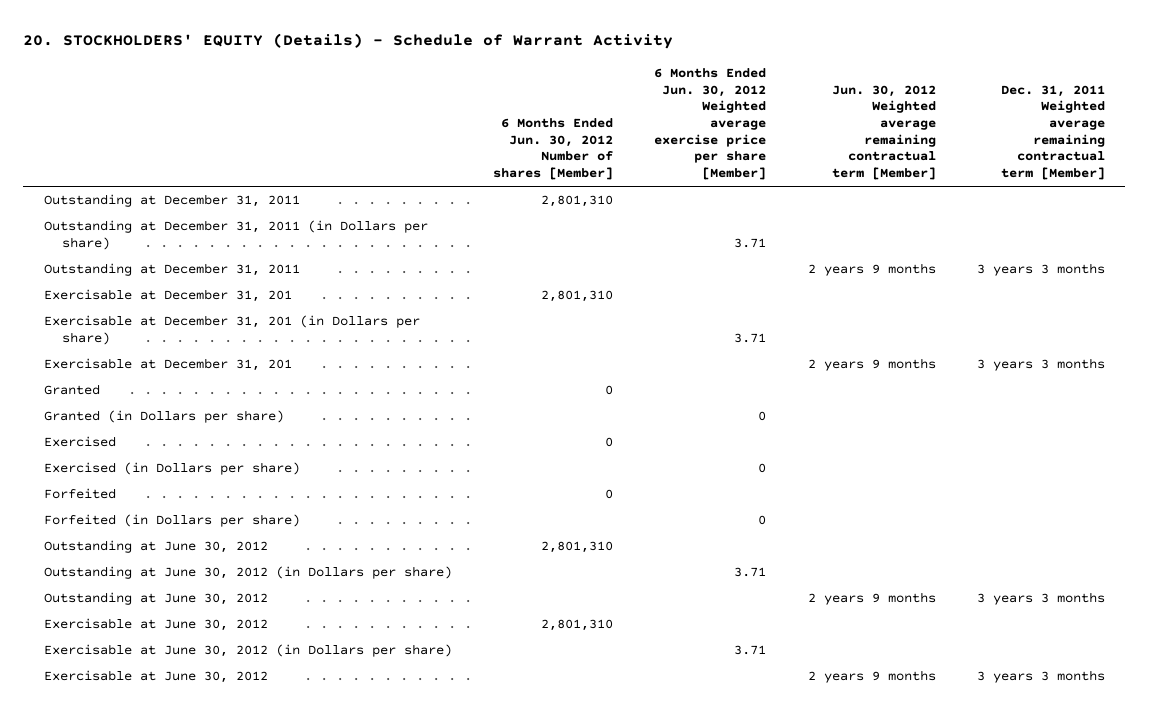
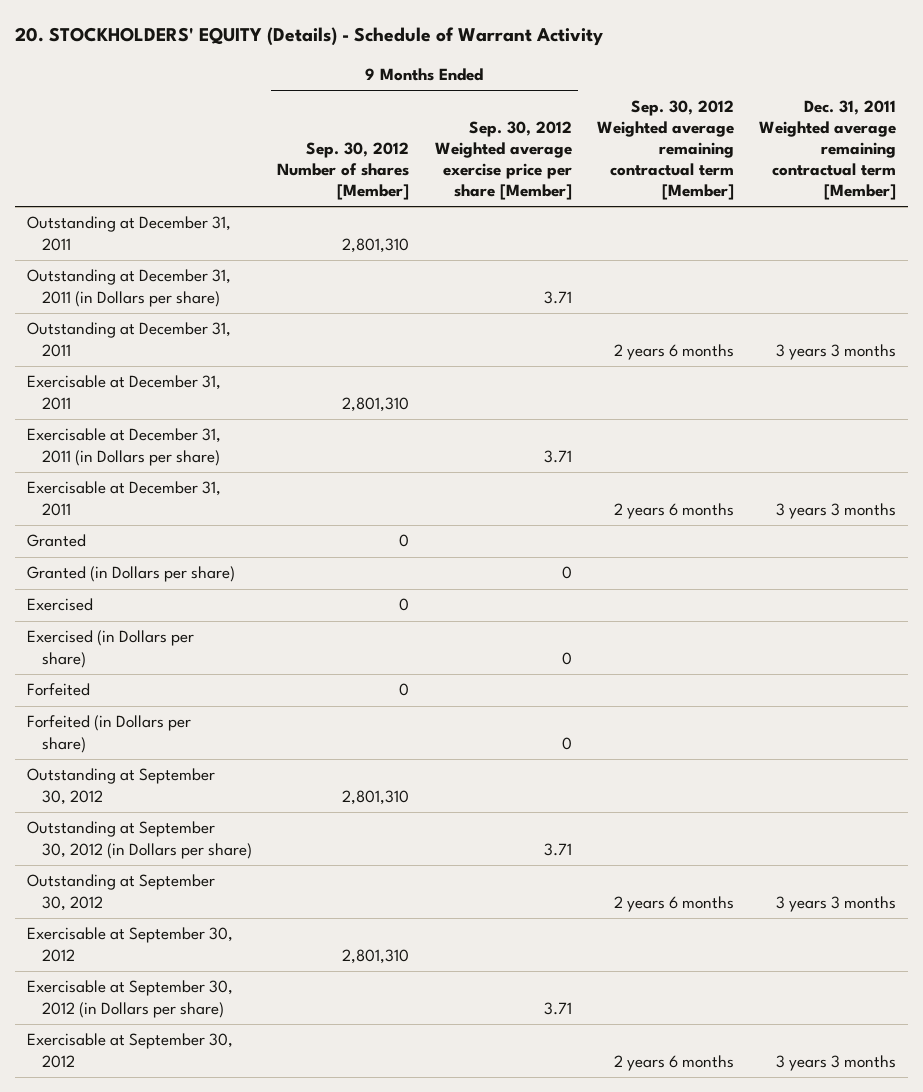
- | 6 Months Ended Jun. 30, 2012 Number of shares [Member] | 6 Months Ended Jun. 30, 2012 Weighted average exercise price per share [Member] | Jun. 30, 2012 Weighted average remaining contractual term [Member] | Dec. 31, 2011 Weighted average remaining contractual term [Member]
+ | 9 Months Ended Sep. 30, 2012 Number of shares [Member] | 9 Months Ended Sep. 30, 2012 Weighted average exercise price per share [Member] | Sep. 30, 2012 Weighted average remaining contractual term [Member] | Dec. 31, 2011 Weighted average remaining contractual term [Member]
- Exercisable at December 31, 201 | 2,801,310 | | |
- Exercisable at December 31, 201 (in Dollars per share) | | 3.71 | |
- Exercisable at December 31, 201 | | | 2 years 9 months | 3 years 3 months
+ Exercisable at December 31, 2011 | 2,801,310 | | |
+ Exercisable at December 31, 2011 (in Dollars per share) | | 3.71 | |
+ Exercisable at December 31, 2011 | | | 2 years 6 months | 3 years 3 months
- Outstanding at June 30, 2012 | 2,801,310 | | |
- Outstanding at June 30, 2012 (in Dollars per share) | | 3.71 | |
- Outstanding at June 30, 2012 | | | 2 years 9 months | 3 years 3 months
- Exercisable at June 30, 2012 | 2,801,310 | | |
- Exercisable at June 30, 2012 (in Dollars per share) | | 3.71 | |
- Exercisable at June 30, 2012 | | | 2 years 9 months | 3 years 3 months
+ Outstanding at September 30, 2012 | 2,801,310 | | |
+ Outstanding at September 30, 2012 (in Dollars per share) | | 3.71 | |
+ Outstanding at September 30, 2012 | | | 2 years 6 months | 3 years 3 months
+ Exercisable at September 30, 2012 | 2,801,310 | | |
+ Exercisable at September 30, 2012 (in Dollars per share) | | 3.71 | |
+ Exercisable at September 30, 2012 | | | 2 years 6 months | 3 years 3 months

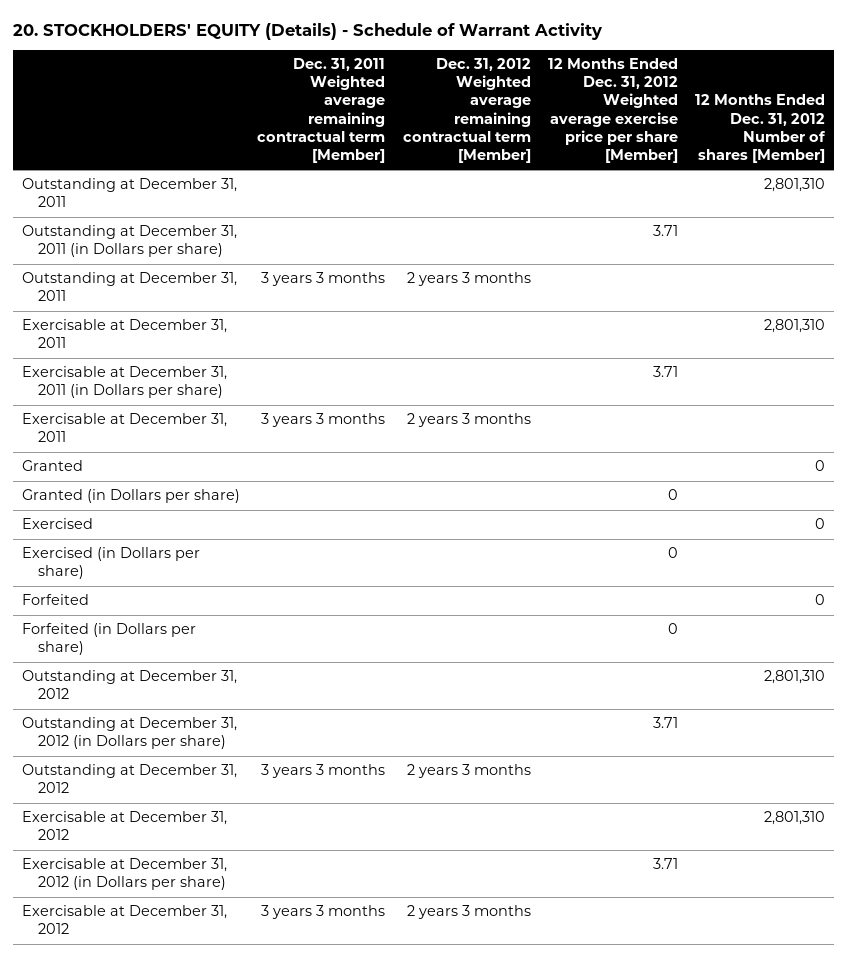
- | 9 Months Ended Sep. 30, 2012 Number of shares [Member] | 9 Months Ended Sep. 30, 2012 Weighted average exercise price per share [Member] | Sep. 30, 2012 Weighted average remaining contractual term [Member] | Dec. 31, 2011 Weighted average remaining contractual term [Member]
+ | Dec. 31, 2011 Weighted average remaining contractual term [Member] | Dec. 31, 2012 Weighted average remaining contractual term [Member] | 12 Months Ended Dec. 31, 2012 Weighted average exercise price per share [Member] | 12 Months Ended Dec. 31, 2012 Number of shares [Member]
- Outstanding at September 30, 2012 | 2,801,310 | | |
- Outstanding at September 30, 2012 (in Dollars per share) | | 3.71 | |
- Outstanding at September 30, 2012 | | | 2 years 6 months | 3 years 3 months
- Exercisable at September 30, 2012 | 2,801,310 | | |
- Exercisable at September 30, 2012 (in Dollars per share) | | 3.71 | |
- Exercisable at September 30, 2012 | | | 2 years 6 months | 3 years 3 months
+ Outstanding at December 31, 2012 | | | | 2,801,310
+ Outstanding at December 31, 2012 (in Dollars per share) | | | 3.71 |
+ Outstanding at December 31, 2012 | 3 years 3 months | 2 years 3 months | |
+ Exercisable at December 31, 2012 | | | | 2,801,310
+ Exercisable at December 31, 2012 (in Dollars per share) | | | 3.71 |
+ Exercisable at December 31, 2012 | 3 years 3 months | 2 years 3 months | |

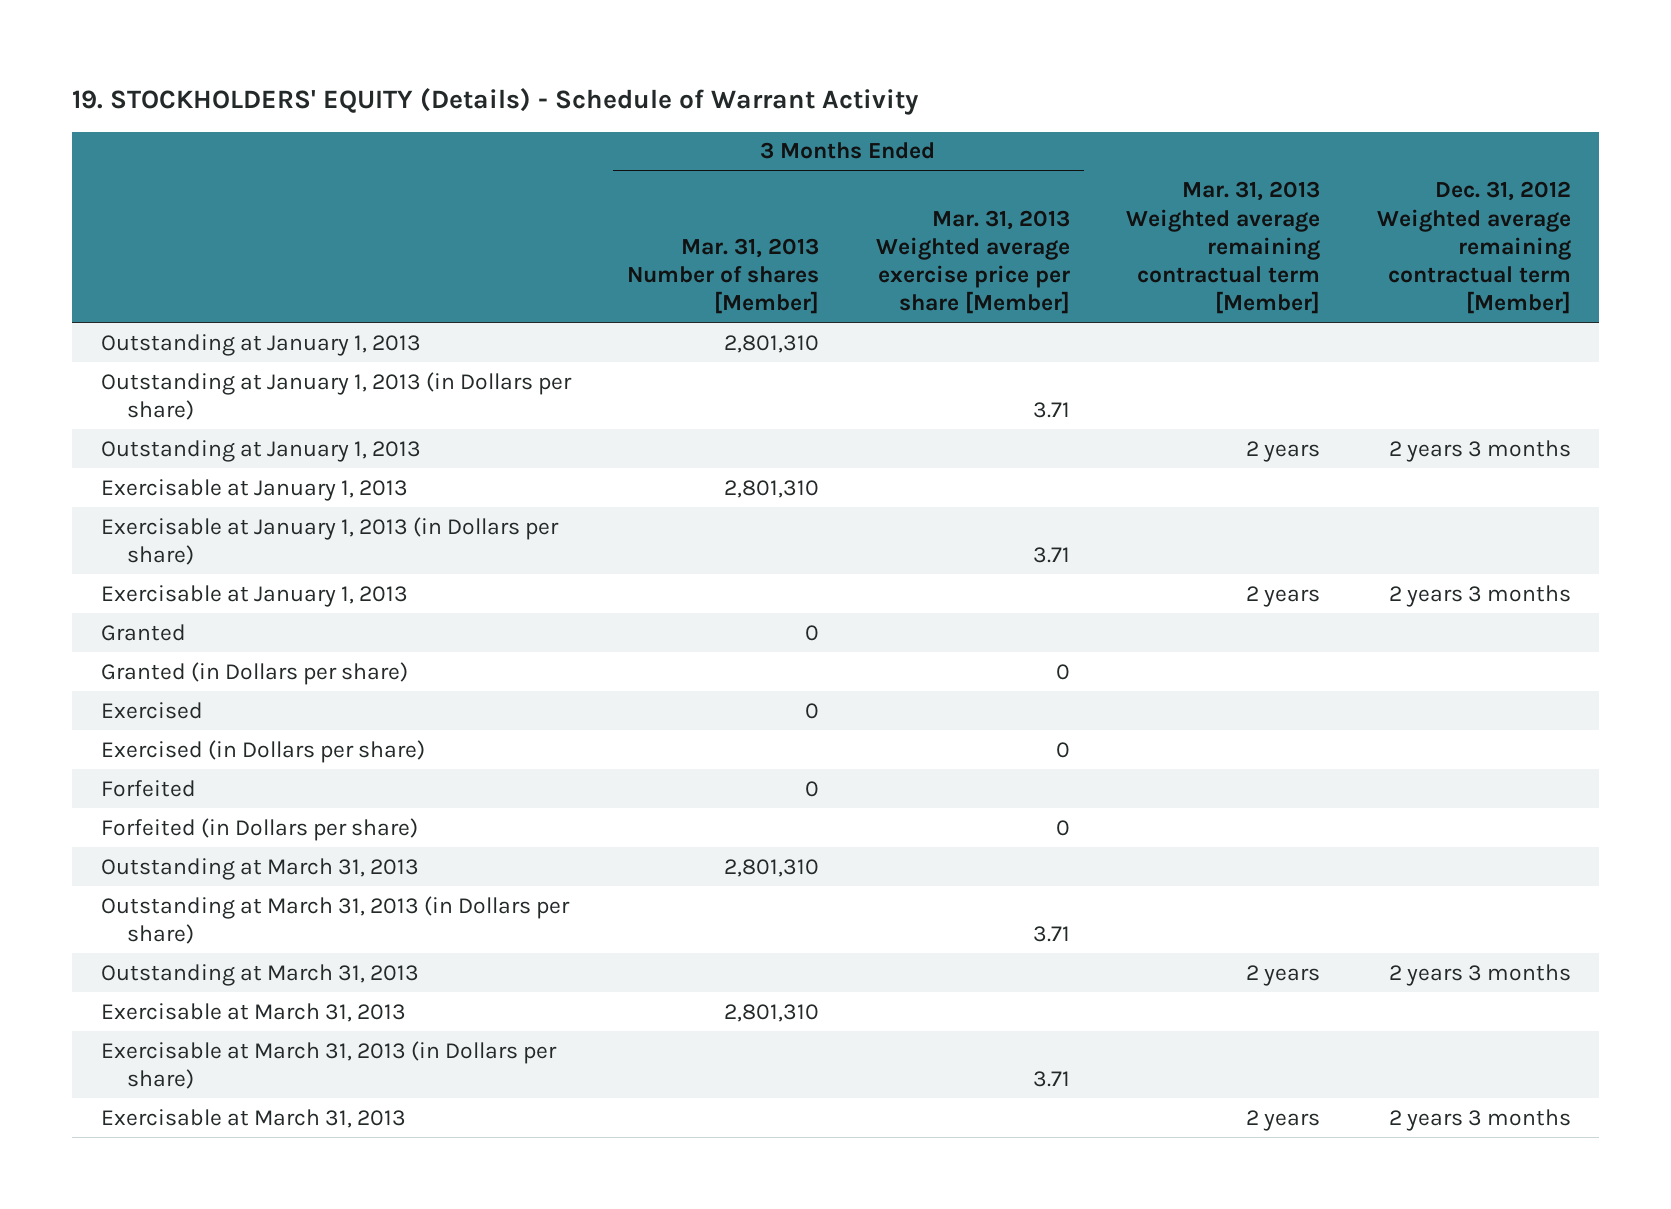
- 20. STOCKHOLDERS' EQUITY (Details) - Schedule of Warrant Activity
+ 19. STOCKHOLDERS' EQUITY (Details) - Schedule of Warrant Activity
- | Dec. 31, 2011 Weighted average remaining contractual term [Member] | Dec. 31, 2012 Weighted average remaining contractual term [Member] | 12 Months Ended Dec. 31, 2012 Weighted average exercise price per share [Member] | 12 Months Ended Dec. 31, 2012 Number of shares [Member]
+ | 3 Months Ended Mar. 31, 2013 Number of shares [Member] | 3 Months Ended Mar. 31, 2013 Weighted average exercise price per share [Member] | Mar. 31, 2013 Weighted average remaining contractual term [Member] | Dec. 31, 2012 Weighted average remaining contractual term [Member]
- Outstanding at December 31, 2011 | | | | 2,801,310
- Outstanding at December 31, 2011 (in Dollars per share) | | | 3.71 |
- Outstanding at December 31, 2011 | 3 years 3 months | 2 years 3 months | |
- Exercisable at December 31, 2011 | | | | 2,801,310
- Exercisable at December 31, 2011 (in Dollars per share) | | | 3.71 |
- Exercisable at December 31, 2011 | 3 years 3 months | 2 years 3 months | |
+ Outstanding at January 1, 2013 | 2,801,310 | | |
+ Outstanding at January 1, 2013 (in Dollars per share) | | 3.71 | |
+ Outstanding at January 1, 2013 | | | 2 years | 2 years 3 months
+ Exercisable at January 1, 2013 | 2,801,310 | | |
+ Exercisable at January 1, 2013 (in Dollars per share) | | 3.71 | |
+ Exercisable at January 1, 2013 | | | 2 years | 2 years 3 months
- Outstanding at December 31, 2012 | | | | 2,801,310
- Outstanding at December 31, 2012 (in Dollars per share) | | | 3.71 |
- Outstanding at December 31, 2012 | 3 years 3 months | 2 years 3 months | |
- Exercisable at December 31, 2012 | | | | 2,801,310
- Exercisable at December 31, 2012 (in Dollars per share) | | | 3.71 |
- Exercisable at December 31, 2012 | 3 years 3 months | 2 years 3 months | |
+ Outstanding at March 31, 2013 | 2,801,310 | | |
+ Outstanding at March 31, 2013 (in Dollars per share) | | 3.71 | |
+ Outstanding at March 31, 2013 | | | 2 years | 2 years 3 months
+ Exercisable at March 31, 2013 | 2,801,310 | | |
+ Exercisable at March 31, 2013 (in Dollars per share) | | 3.71 | |
+ Exercisable at March 31, 2013 | | | 2 years | 2 years 3 months

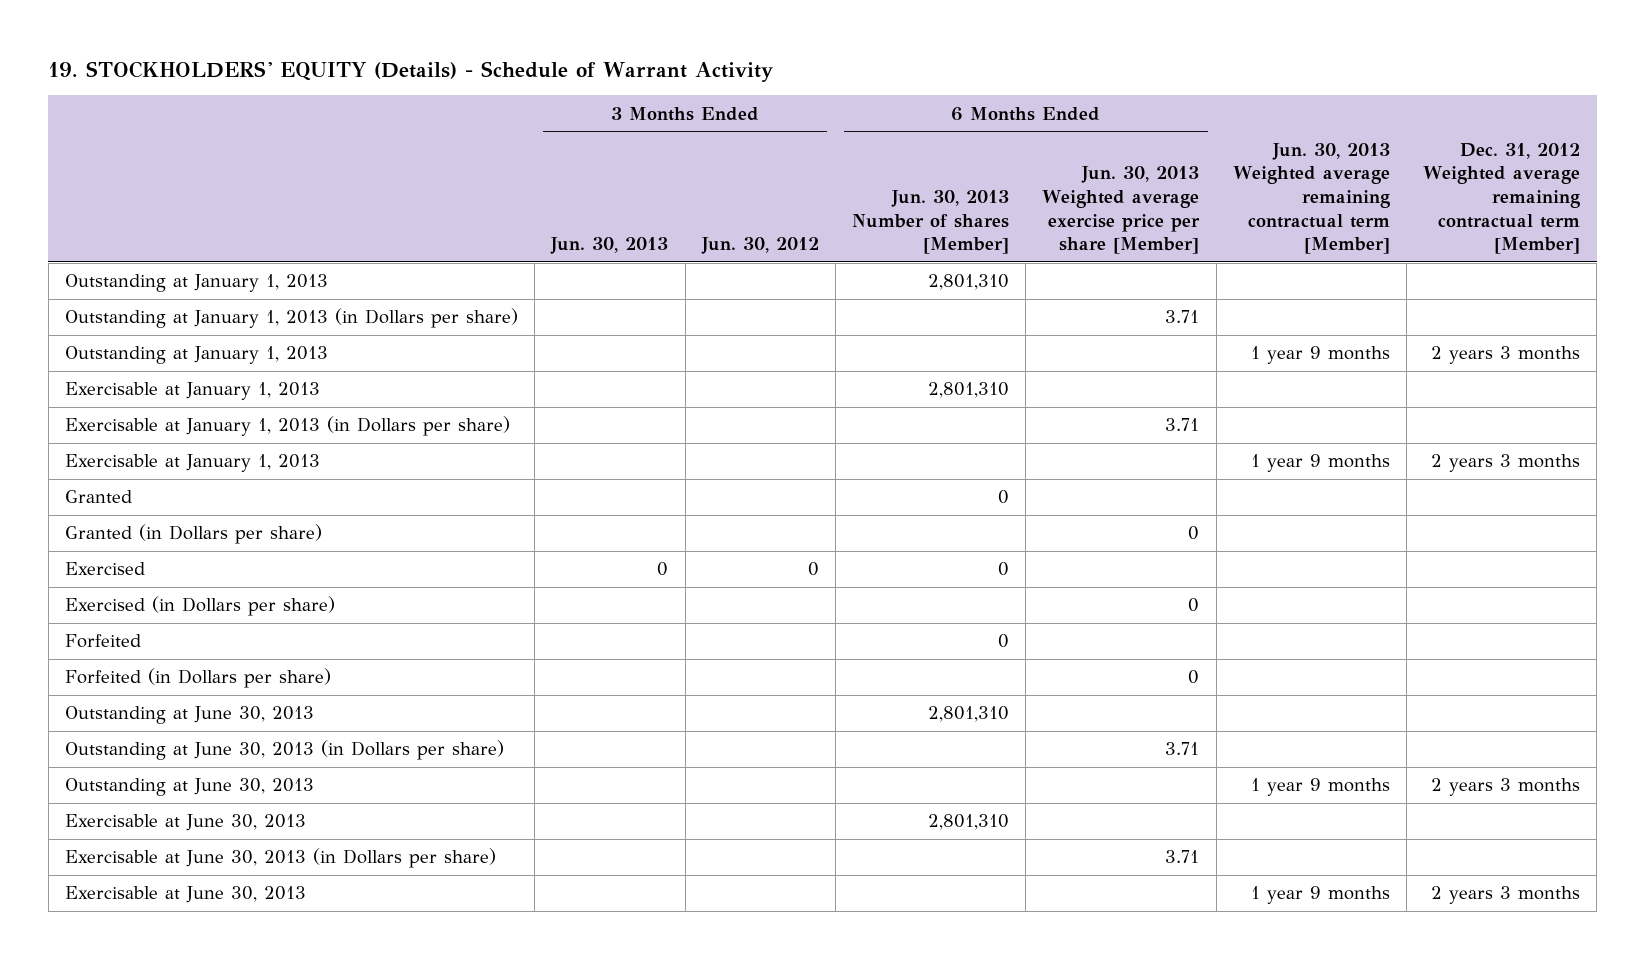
- | 3 Months Ended Mar. 31, 2013 Number of shares [Member] | 3 Months Ended Mar. 31, 2013 Weighted average exercise price per share [Member] | Mar. 31, 2013 Weighted average remaining contractual term [Member] | Dec. 31, 2012 Weighted average remaining contractual term [Member]
+ | 3 Months Ended Jun. 30, 2013 | 3 Months Ended Jun. 30, 2012 | 6 Months Ended Jun. 30, 2013 Number of shares [Member] | 6 Months Ended Jun. 30, 2013 Weighted average exercise price per share [Member] | Jun. 30, 2013 Weighted average remaining contractual term [Member] | Dec. 31, 2012 Weighted average remaining contractual term [Member]
- Outstanding at March 31, 2013 | 2,801,310 | | |
- Outstanding at March 31, 2013 (in Dollars per share) | | 3.71 | |
- Outstanding at March 31, 2013 | | | 2 years | 2 years 3 months
- Exercisable at March 31, 2013 | 2,801,310 | | |
- Exercisable at March 31, 2013 (in Dollars per share) | | 3.71 | |
- Exercisable at March 31, 2013 | | | 2 years | 2 years 3 months
+ Outstanding at June 30, 2013 | | | 2,801,310 | | |
+ Outstanding at June 30, 2013 (in Dollars per share) | | | | 3.71 | |
+ Outstanding at June 30, 2013 | | | | | 1 year 9 months | 2 years 3 months
+ Exercisable at June 30, 2013 | | | 2,801,310 | | |
+ Exercisable at June 30, 2013 (in Dollars per share) | | | | 3.71 | |
+ Exercisable at June 30, 2013 | | | | | 1 year 9 months | 2 years 3 months

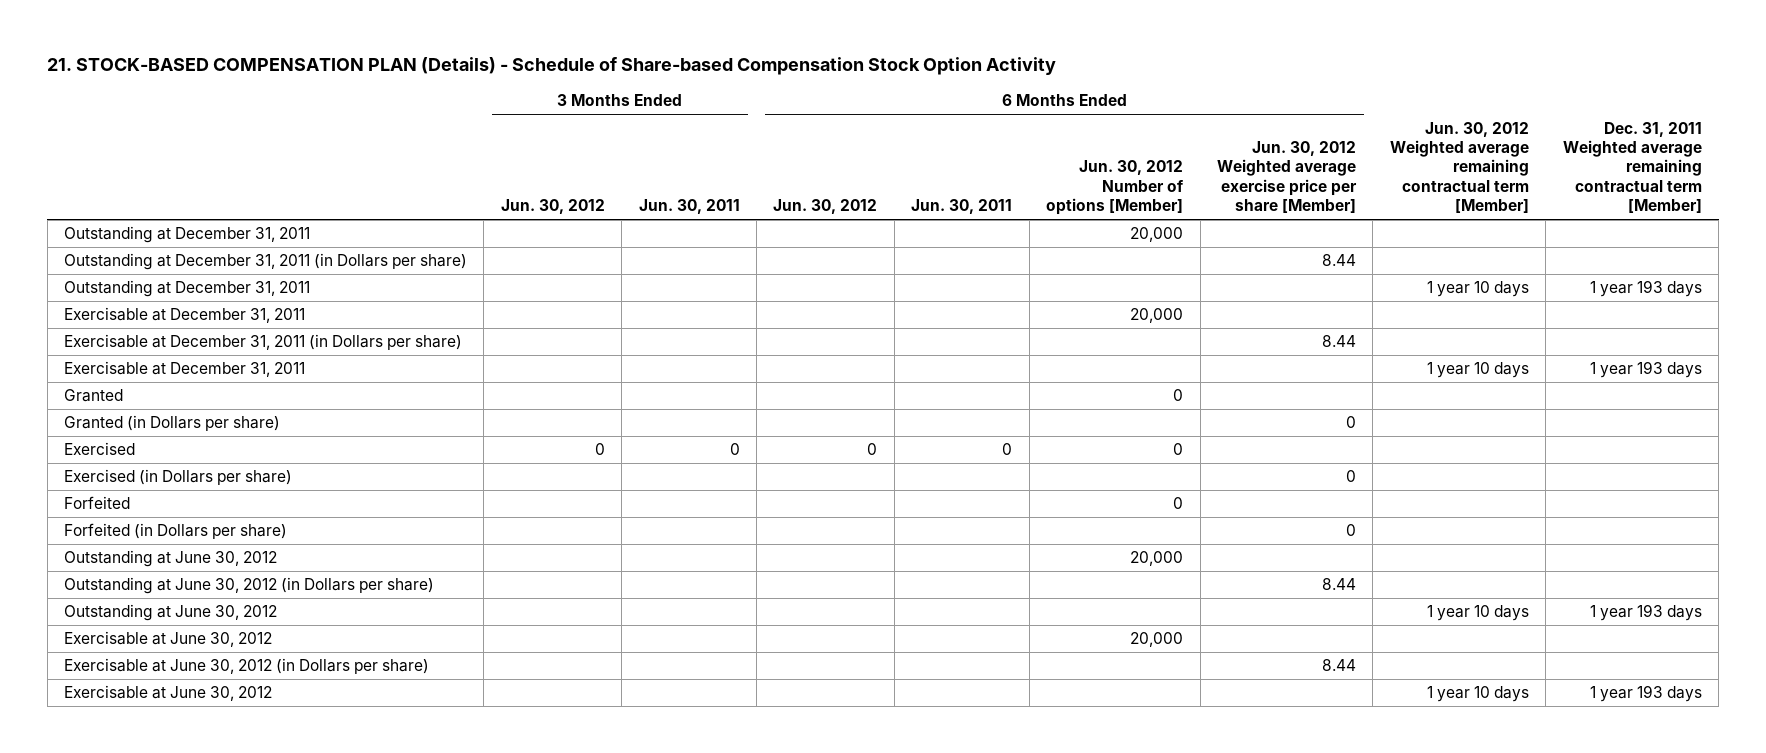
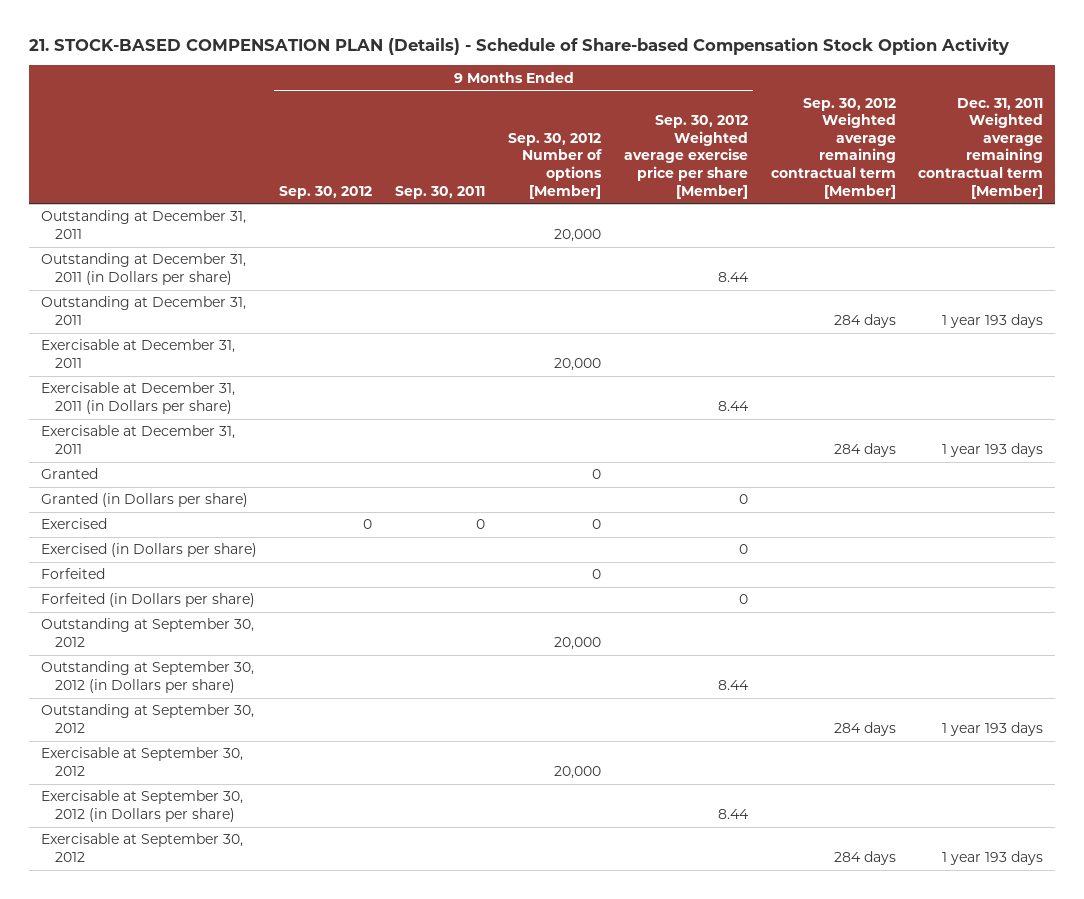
- | 3 Months Ended Jun. 30, 2012 | 3 Months Ended Jun. 30, 2011 | 6 Months Ended Jun. 30, 2012 | 6 Months Ended Jun. 30, 2011 | 6 Months Ended Jun. 30, 2012 Number of options [Member] | 6 Months Ended Jun. 30, 2012 Weighted average exercise price per share [Member] | Jun. 30, 2012 Weighted average remaining contractual term [Member] | Dec. 31, 2011 Weighted average remaining contractual term [Member]
+ | 9 Months Ended Sep. 30, 2012 | 9 Months Ended Sep. 30, 2011 | 9 Months Ended Sep. 30, 2012 Number of options [Member] | 9 Months Ended Sep. 30, 2012 Weighted average exercise price per share [Member] | Sep. 30, 2012 Weighted average remaining contractual term [Member] | Dec. 31, 2011 Weighted average remaining contractual term [Member]
- Outstanding at June 30, 2012 | | | | | 20,000 | | |
- Outstanding at June 30, 2012 (in Dollars per share) | | | | | | 8.44 | |
- Outstanding at June 30, 2012 | | | | | | | 1 year 10 days | 1 year 193 days
- Exercisable at June 30, 2012 | | | | | 20,000 | | |
- Exercisable at June 30, 2012 (in Dollars per share) | | | | | | 8.44 | |
- Exercisable at June 30, 2012 | | | | | | | 1 year 10 days | 1 year 193 days
+ Outstanding at September 30, 2012 | | | 20,000 | | |
+ Outstanding at September 30, 2012 (in Dollars per share) | | | | 8.44 | |
+ Outstanding at September 30, 2012 | | | | | 284 days | 1 year 193 days
+ Exercisable at September 30, 2012 | | | 20,000 | | |
+ Exercisable at September 30, 2012 (in Dollars per share) | | | | 8.44 | |
+ Exercisable at September 30, 2012 | | | | | 284 days | 1 year 193 days

